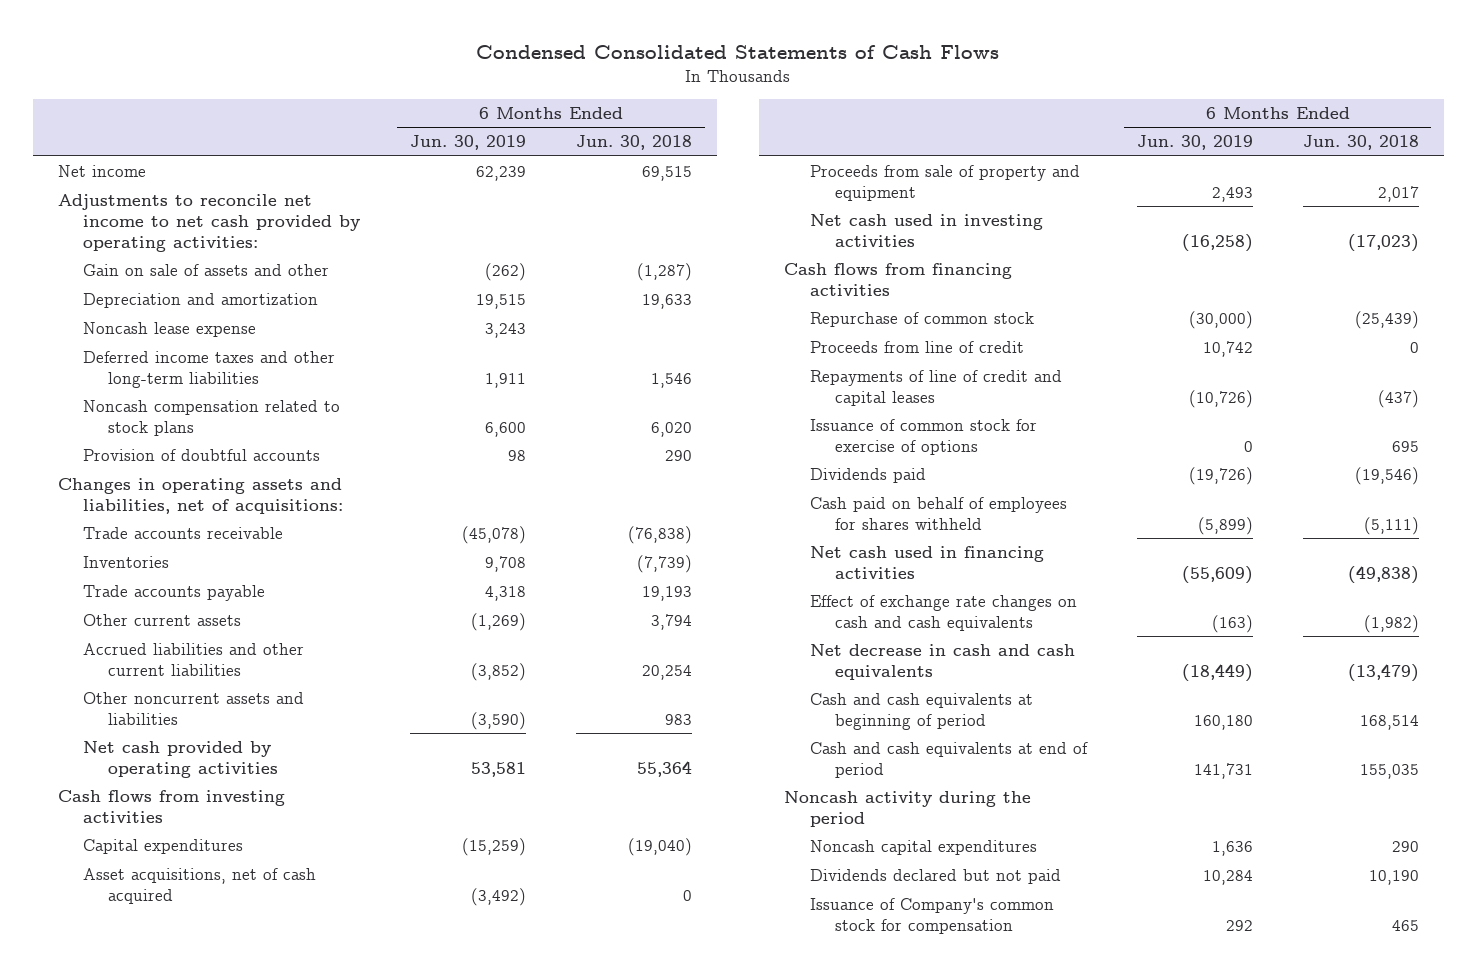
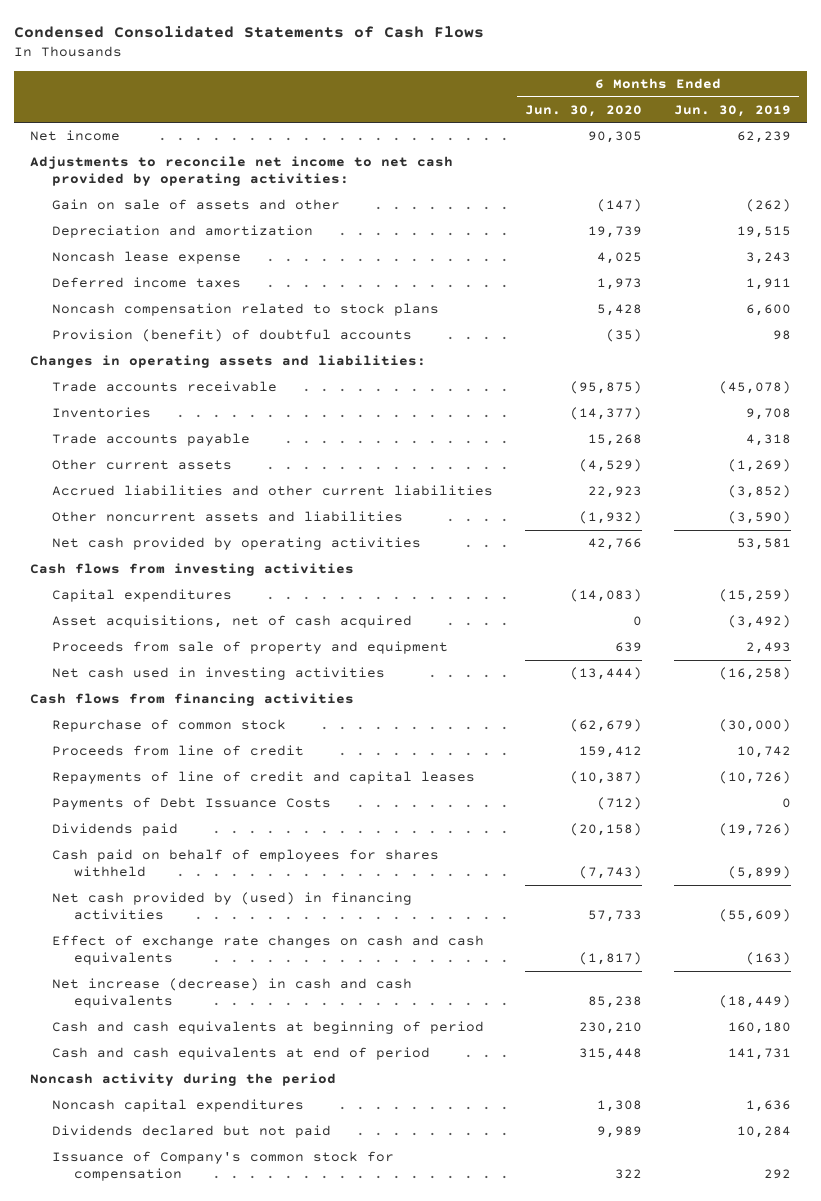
- | 6 Months Ended Jun. 30, 2019 | 6 Months Ended Jun. 30, 2018
+ | 6 Months Ended Jun. 30, 2020 | 6 Months Ended Jun. 30, 2019
- Deferred income taxes and other long-term liabilities | 1,911 | 1,546
+ Deferred income taxes | 1,973 | 1,911
- Provision of doubtful accounts | 98 | 290
- Changes in operating assets and liabilities, net of acquisitions:
+ Provision (benefit) of doubtful accounts | (35) | 98
+ Changes in operating assets and liabilities:
- Issuance of common stock for exercise of options | 0 | 695
+ Payments of Debt Issuance Costs | (712) | 0
- Net cash used in financing activities | (55,609) | (49,838)
+ Net cash provided by (used) in financing activities | 57,733 | (55,609)
- Net decrease in cash and cash equivalents | (18,449) | (13,479)
+ Net increase (decrease) in cash and cash equivalents | 85,238 | (18,449)

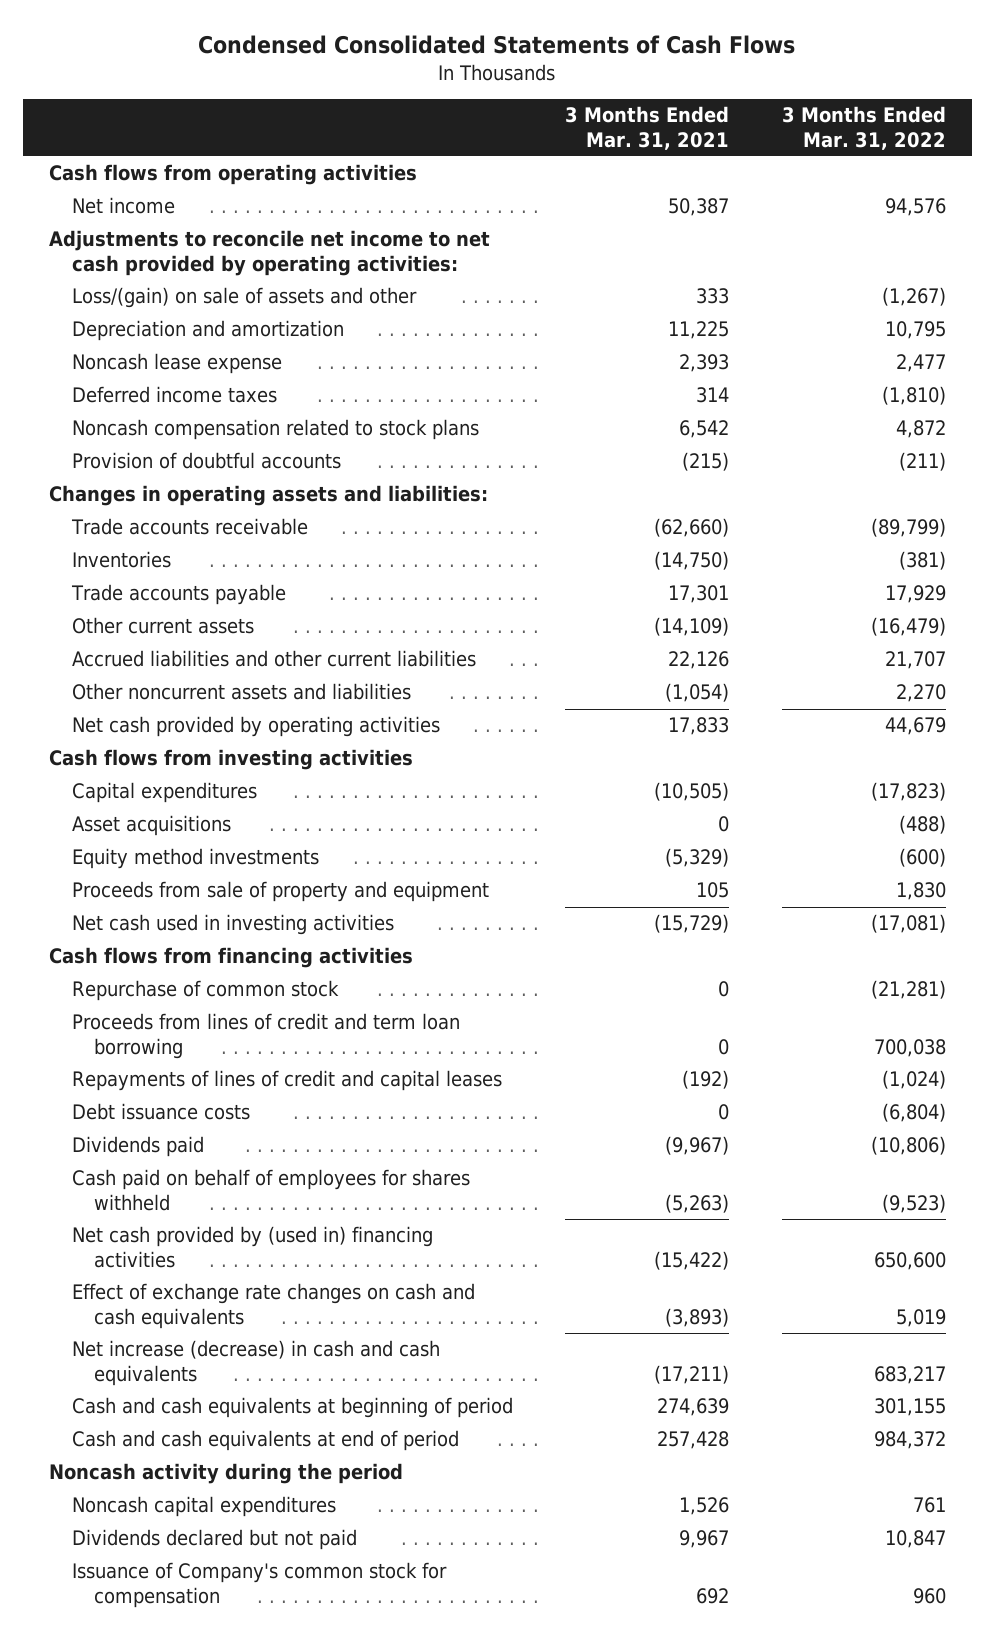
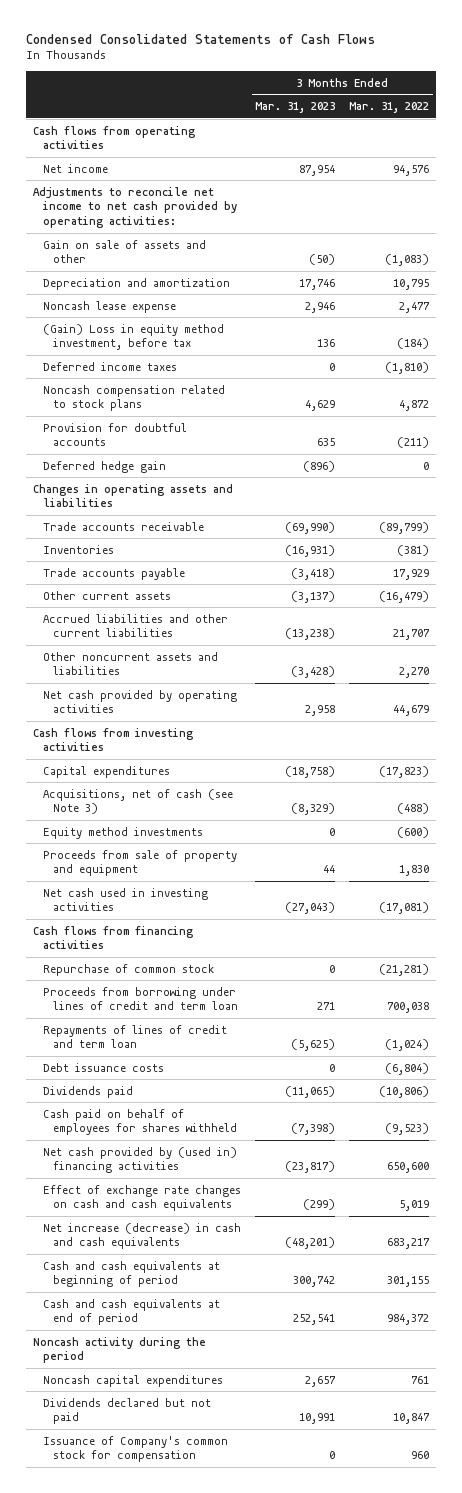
- | 3 Months Ended Mar. 31, 2021 | 3 Months Ended Mar. 31, 2022
+ | 3 Months Ended Mar. 31, 2023 | 3 Months Ended Mar. 31, 2022
- Loss/(gain) on sale of assets and other | 333 | (1,267)
+ Gain on sale of assets and other | (50) | (1,083)
+ (Gain) Loss in equity method investment, before tax | 136 | (184)
- Provision of doubtful accounts | (215) | (211)
- Changes in operating assets and liabilities:
+ Provision for doubtful accounts | 635 | (211)
+ Deferred hedge gain | (896) | 0
+ Changes in operating assets and liabilities
- Asset acquisitions | 0 | (488)
+ Acquisitions, net of cash (see Note 3) | (8,329) | (488)
- Proceeds from lines of credit and term loan borrowing | 0 | 700,038
- Repayments of lines of credit and capital leases | (192) | (1,024)
+ Proceeds from borrowing under lines of credit and term loan | 271 | 700,038
+ Repayments of lines of credit and term loan | (5,625) | (1,024)

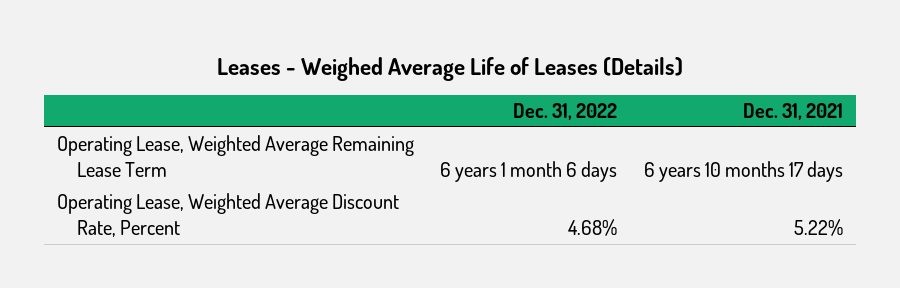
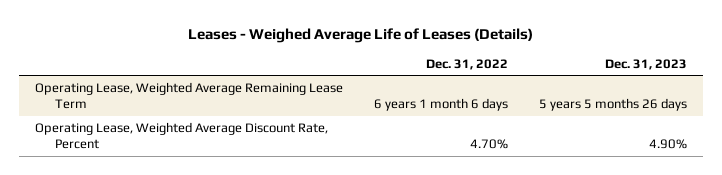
- | Dec. 31, 2022 | Dec. 31, 2021
+ | Dec. 31, 2022 | Dec. 31, 2023
- Operating Lease, Weighted Average Discount Rate, Percent | 4.68% | 5.22%
+ Operating Lease, Weighted Average Discount Rate, Percent | 4.70% | 4.90%

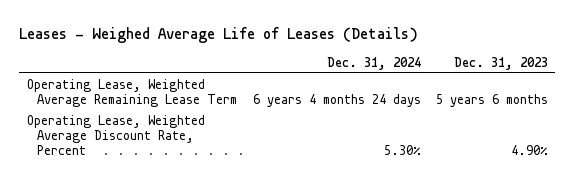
- | Dec. 31, 2022 | Dec. 31, 2023
+ | Dec. 31, 2024 | Dec. 31, 2023
- Operating Lease, Weighted Average Remaining Lease Term | 6 years 1 month 6 days | 5 years 5 months 26 days
+ Operating Lease, Weighted Average Remaining Lease Term | 6 years 4 months 24 days | 5 years 6 months

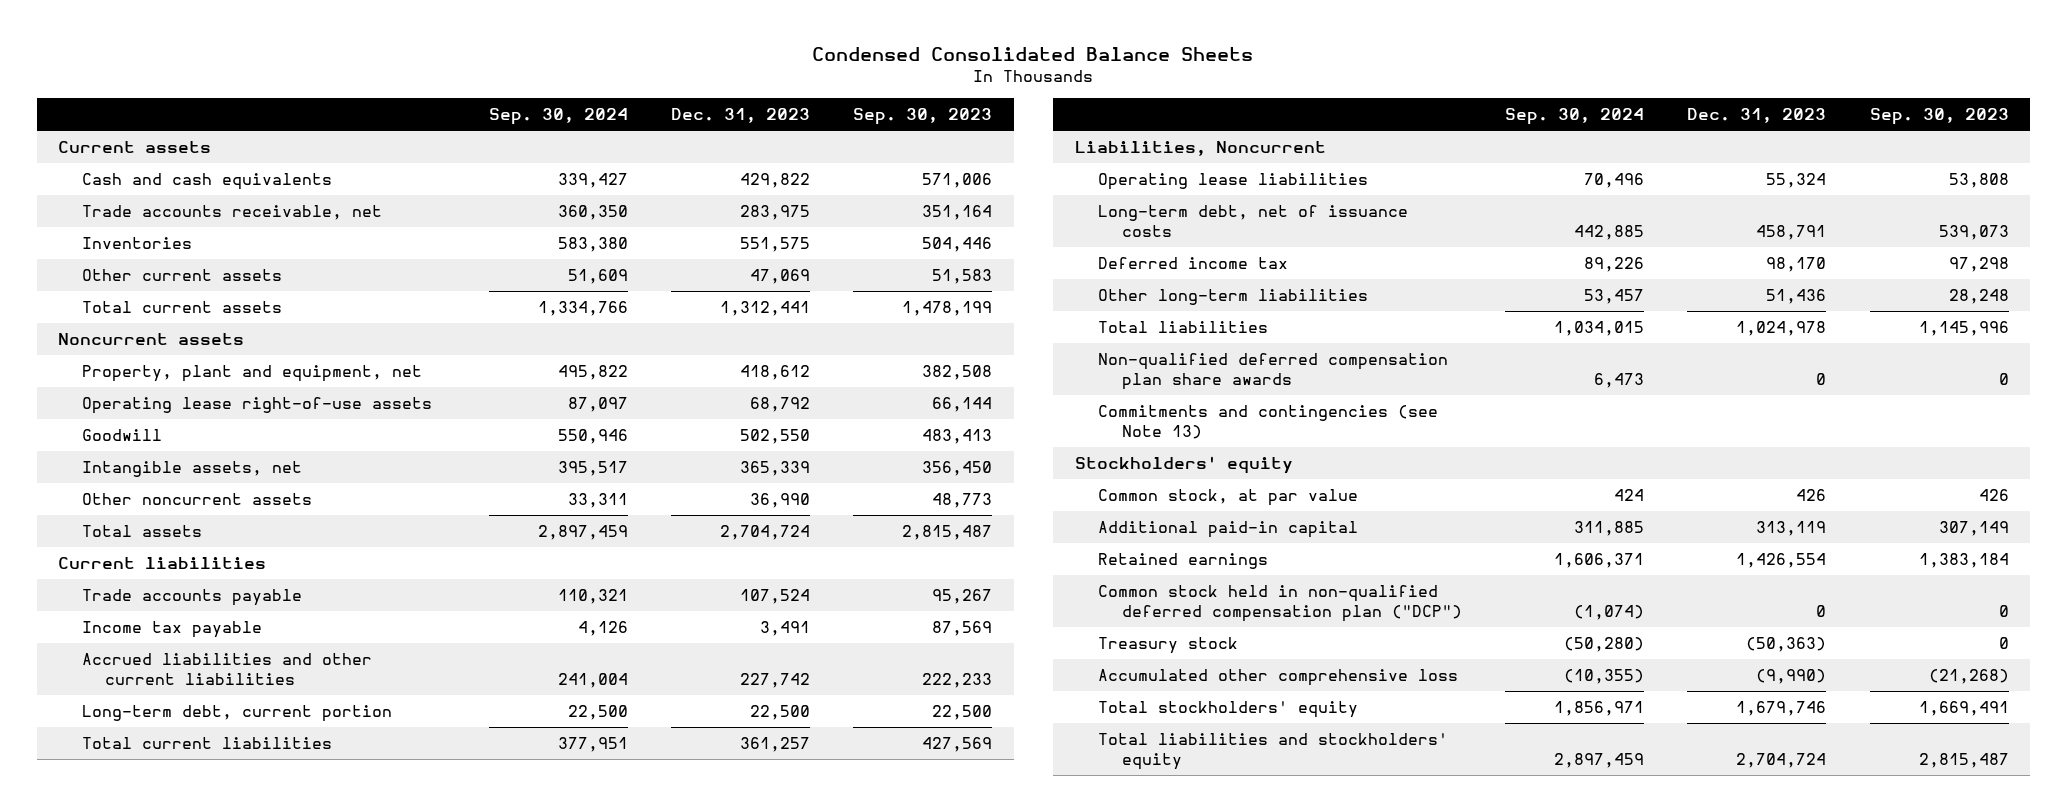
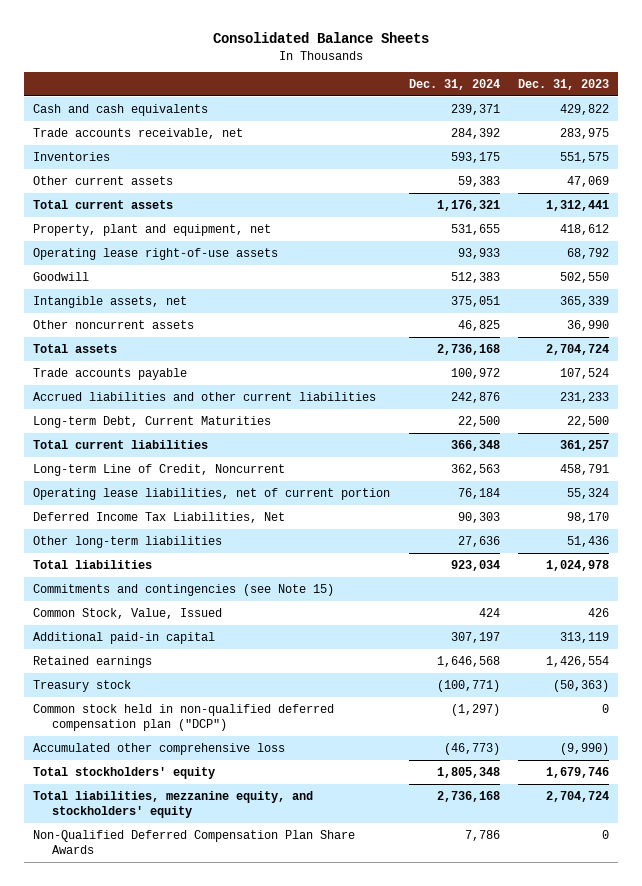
- Condensed Consolidated Balance Sheets
+ Consolidated Balance Sheets
- | Sep. 30, 2024 | Dec. 31, 2023 | Sep. 30, 2023
+ | Dec. 31, 2024 | Dec. 31, 2023
- Current assets
- Noncurrent assets
- Current liabilities
- Income tax payable | 4,126 | 3,491 | 87,569
- Accrued liabilities and other current liabilities | 241,004 | 227,742 | 222,233
- Long-term debt, current portion | 22,500 | 22,500 | 22,500
+ Accrued liabilities and other current liabilities | 242,876 | 231,233
+ Long-term Debt, Current Maturities | 22,500 | 22,500
- Liabilities, Noncurrent
- Operating lease liabilities | 70,496 | 55,324 | 53,808
- Long-term debt, net of issuance costs | 442,885 | 458,791 | 539,073
- Deferred income tax | 89,226 | 98,170 | 97,298
+ Long-term Line of Credit, Noncurrent | 362,563 | 458,791
+ Operating lease liabilities, net of current portion | 76,184 | 55,324
+ Deferred Income Tax Liabilities, Net | 90,303 | 98,170
- Non-qualified deferred compensation plan share awards | 6,473 | 0 | 0
- Commitments and contingencies (see Note 13)
- Stockholders' equity
- Common stock, at par value | 424 | 426 | 426
+ Commitments and contingencies (see Note 15)
+ Common Stock, Value, Issued | 424 | 426
moved down: Common stock held in non-qualified deferred compensation plan ("DCP") | (1,297) | 0
- Total liabilities and stockholders' equity | 2,897,459 | 2,704,724 | 2,815,487
+ Total liabilities, mezzanine equity, and stockholders' equity | 2,736,168 | 2,704,724
+ Non-Qualified Deferred Compensation Plan Share Awards | 7,786 | 0

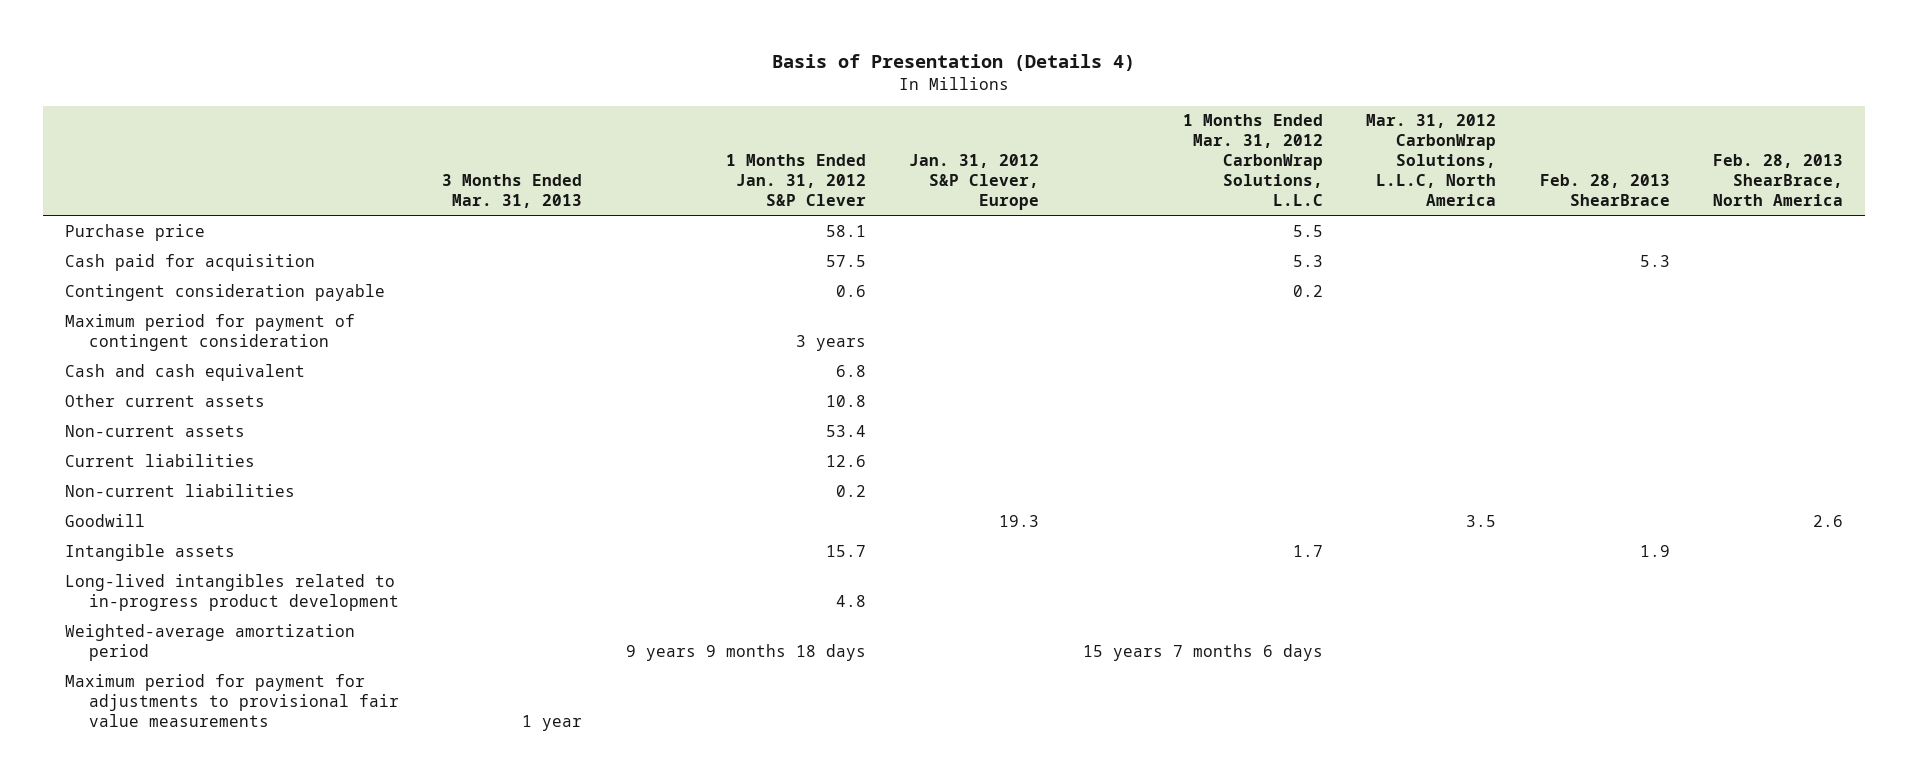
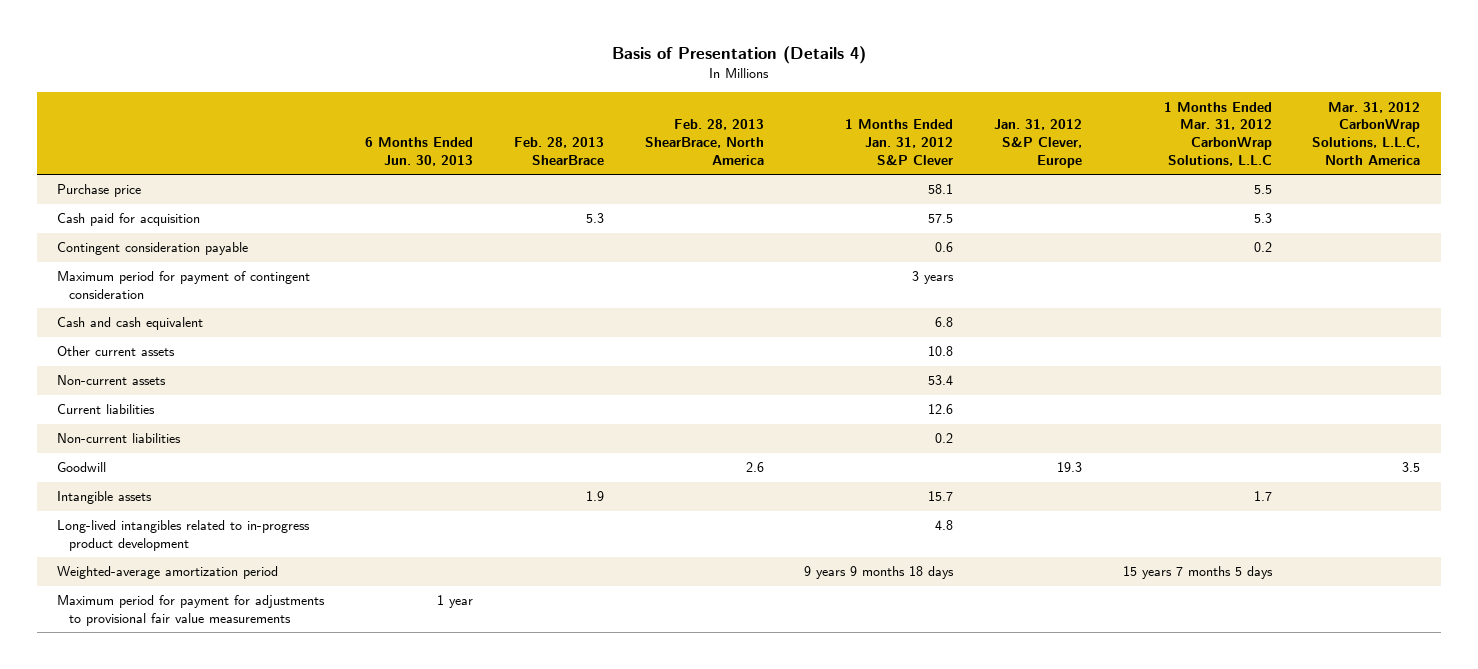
- | 3 Months Ended Mar. 31, 2013 | 1 Months Ended Jan. 31, 2012 S&P Clever | Jan. 31, 2012 S&P Clever, Europe | 1 Months Ended Mar. 31, 2012 CarbonWrap Solutions, L.L.C | Mar. 31, 2012 CarbonWrap Solutions, L.L.C, North America | Feb. 28, 2013 ShearBrace | Feb. 28, 2013 ShearBrace, North America
+ | 6 Months Ended Jun. 30, 2013 | Feb. 28, 2013 ShearBrace | Feb. 28, 2013 ShearBrace, North America | 1 Months Ended Jan. 31, 2012 S&P Clever | Jan. 31, 2012 S&P Clever, Europe | 1 Months Ended Mar. 31, 2012 CarbonWrap Solutions, L.L.C | Mar. 31, 2012 CarbonWrap Solutions, L.L.C, North America
- Weighted-average amortization period | | 9 years 9 months 18 days | | 15 years 7 months 6 days | | |
+ Weighted-average amortization period | | | | 9 years 9 months 18 days | | 15 years 7 months 5 days |

